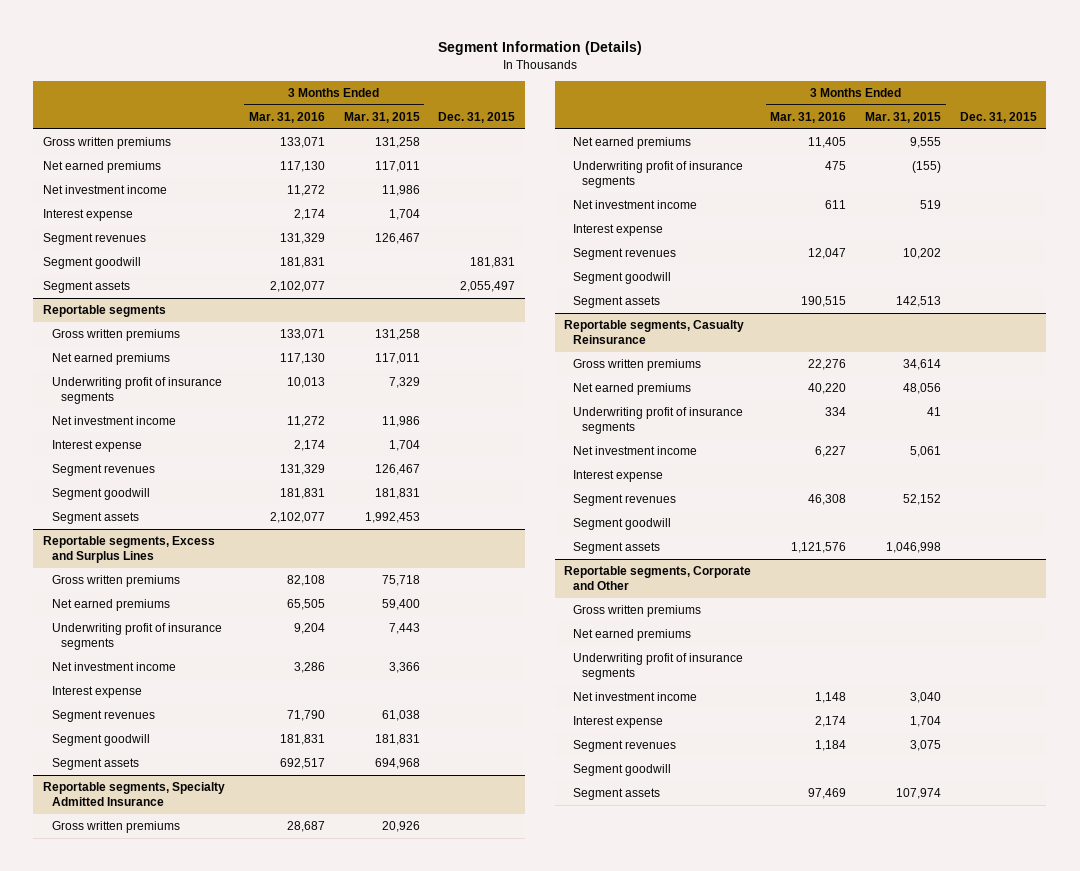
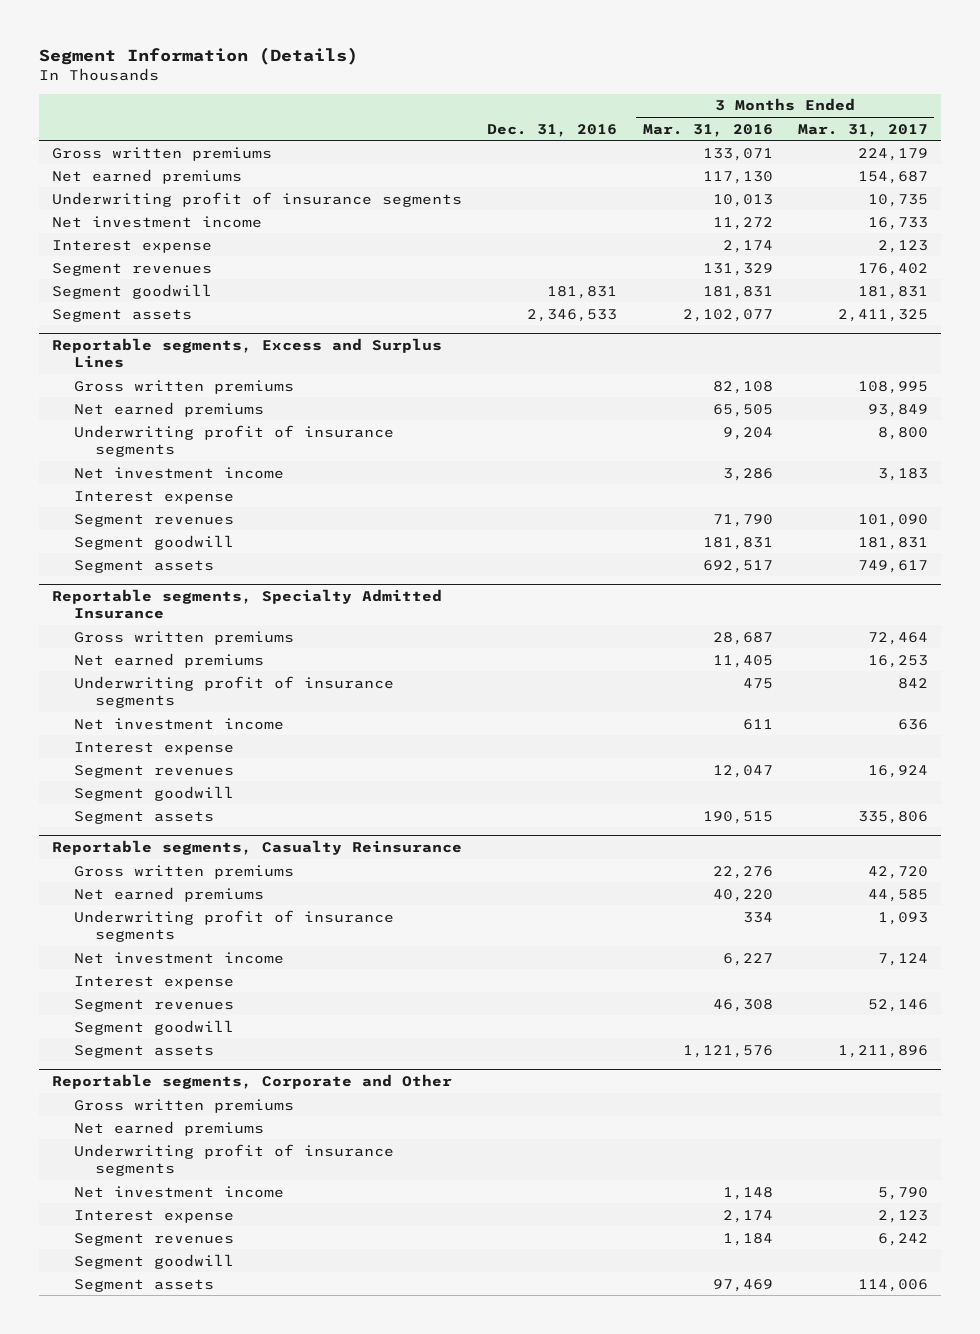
- | 3 Months Ended Mar. 31, 2016 | 3 Months Ended Mar. 31, 2015 | Dec. 31, 2015
+ | Dec. 31, 2016 | 3 Months Ended Mar. 31, 2016 | 3 Months Ended Mar. 31, 2017
- Net investment income | 11,272 | 11,986 |
- Interest expense | 2,174 | 1,704 |
- Segment revenues | 131,329 | 126,467 |
- Segment goodwill | 181,831 | | 181,831
- Segment assets | 2,102,077 | | 2,055,497
- Reportable segments
- Gross written premiums | 133,071 | 131,258 |
- Net earned premiums | 117,130 | 117,011 |

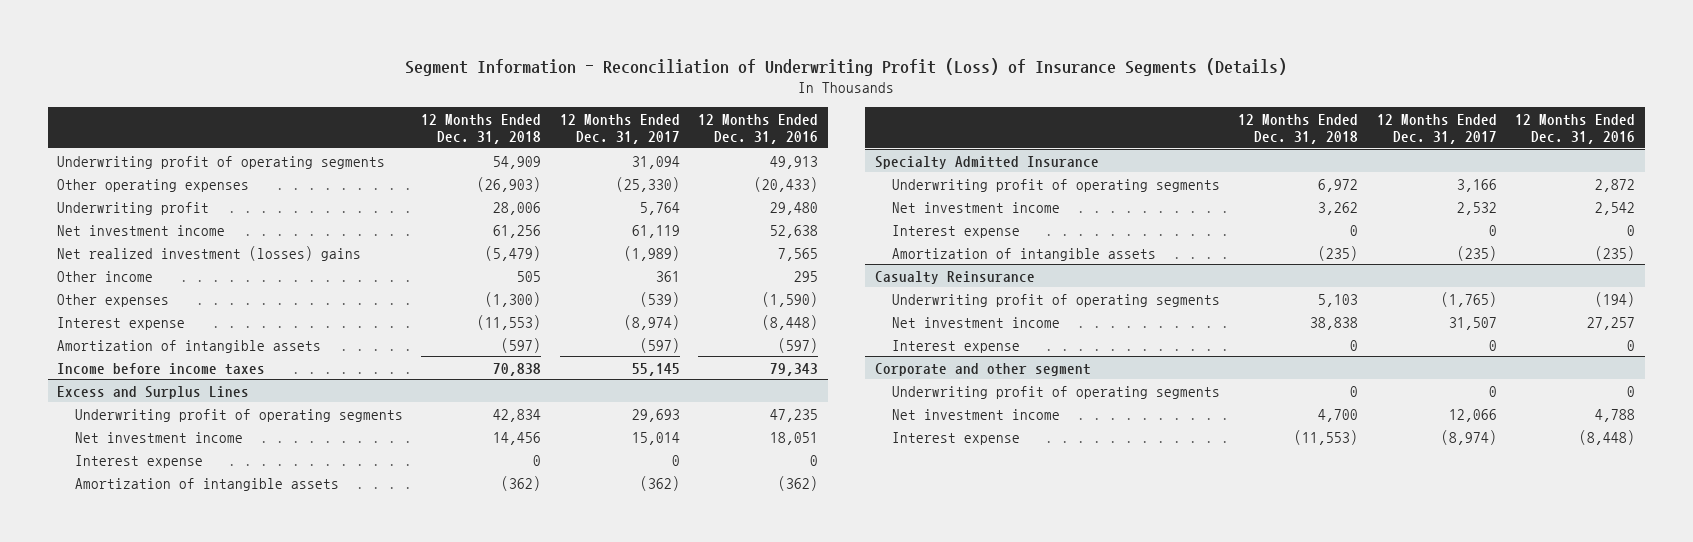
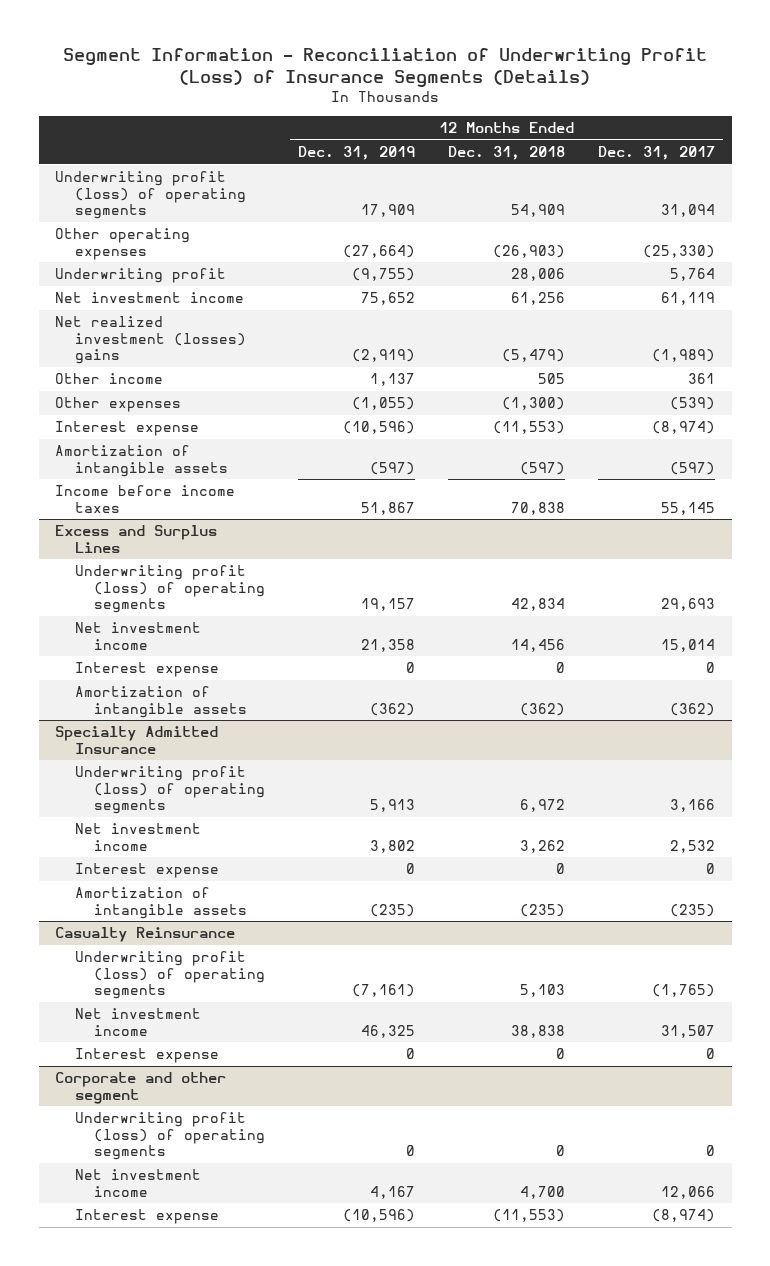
- | 12 Months Ended Dec. 31, 2018 | 12 Months Ended Dec. 31, 2017 | 12 Months Ended Dec. 31, 2016
+ | 12 Months Ended Dec. 31, 2019 | 12 Months Ended Dec. 31, 2018 | 12 Months Ended Dec. 31, 2017
- Underwriting profit of operating segments | 54,909 | 31,094 | 49,913
+ Underwriting profit (loss) of operating segments | 17,909 | 54,909 | 31,094
@ Excess and Surplus Lines
- Underwriting profit of operating segments | 42,834 | 29,693 | 47,235
+ Underwriting profit (loss) of operating segments | 19,157 | 42,834 | 29,693
@ Specialty Admitted Insurance
- Underwriting profit of operating segments | 6,972 | 3,166 | 2,872
+ Underwriting profit (loss) of operating segments | 5,913 | 6,972 | 3,166
@ Casualty Reinsurance
- Underwriting profit of operating segments | 5,103 | (1,765) | (194)
+ Underwriting profit (loss) of operating segments | (7,161) | 5,103 | (1,765)
@ Corporate and other segment
- Underwriting profit of operating segments | 0 | 0 | 0
+ Underwriting profit (loss) of operating segments | 0 | 0 | 0

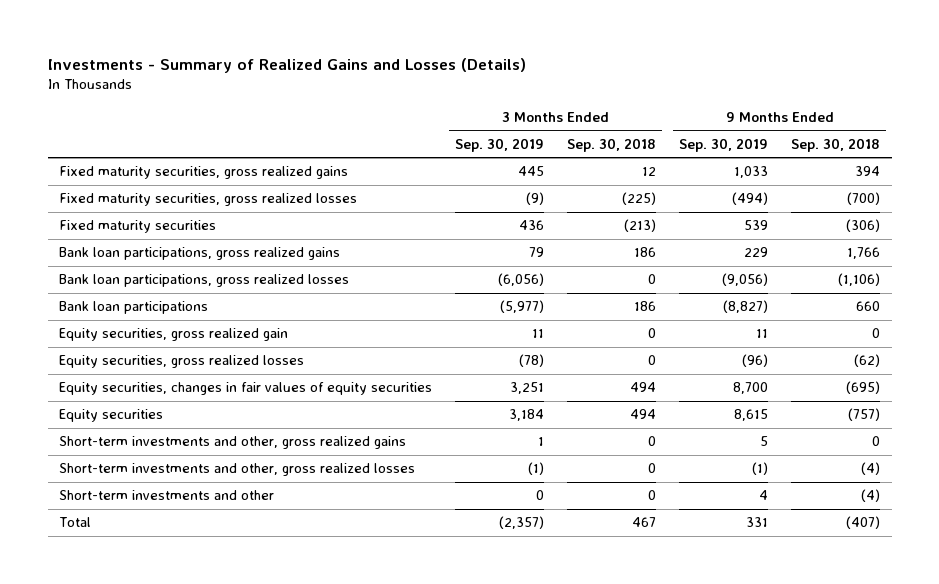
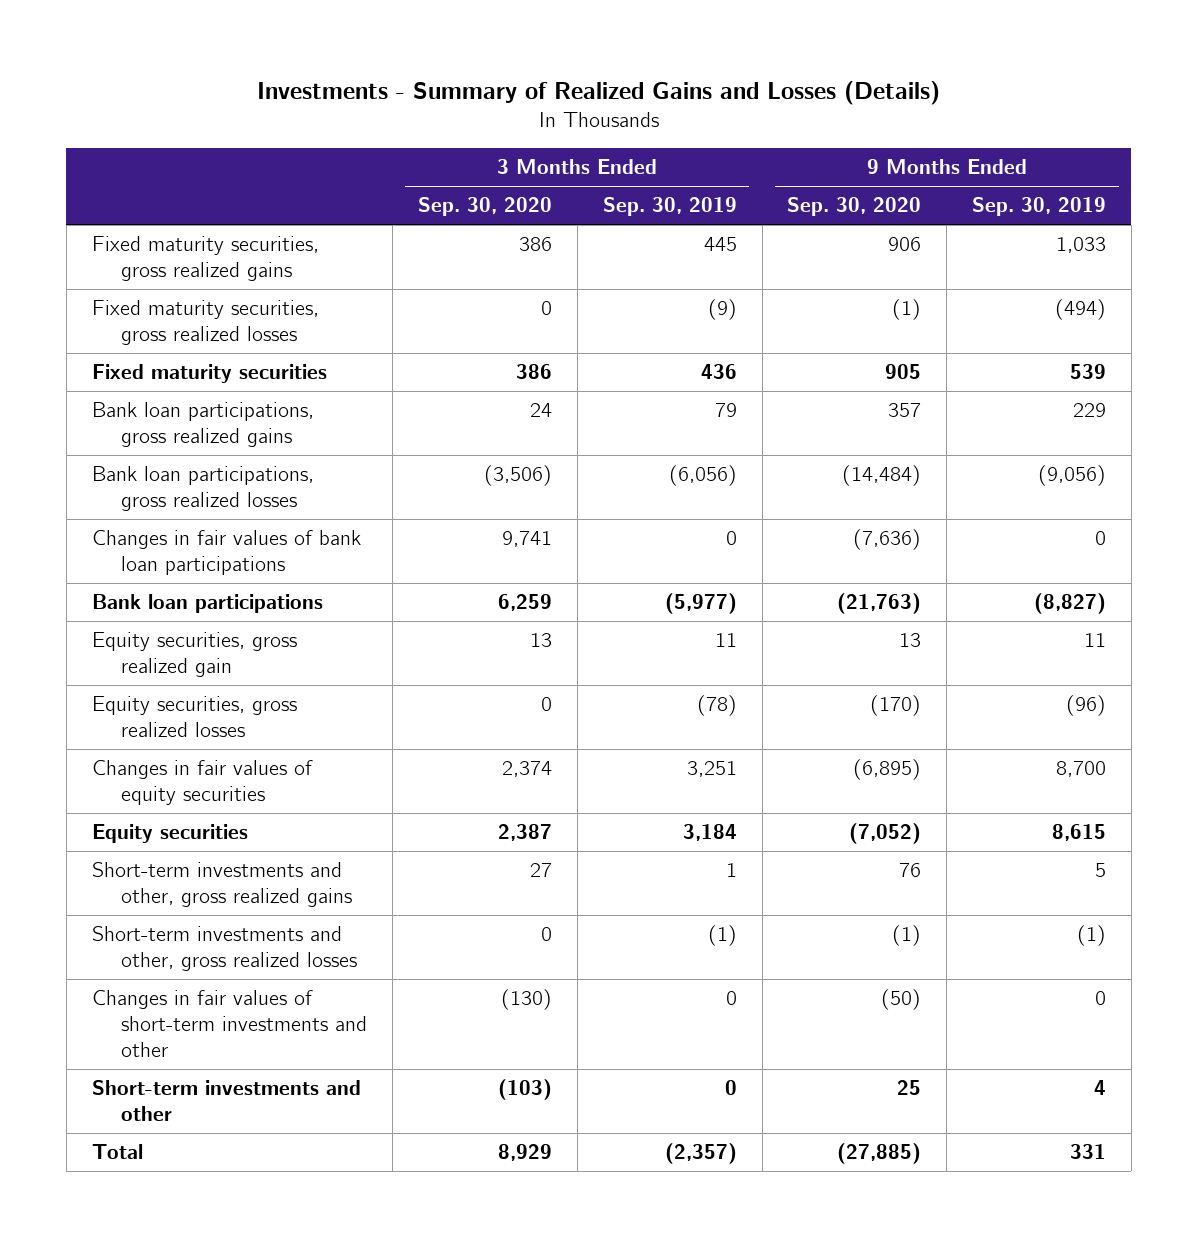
- | 3 Months Ended Sep. 30, 2019 | 3 Months Ended Sep. 30, 2018 | 9 Months Ended Sep. 30, 2019 | 9 Months Ended Sep. 30, 2018
+ | 3 Months Ended Sep. 30, 2020 | 3 Months Ended Sep. 30, 2019 | 9 Months Ended Sep. 30, 2020 | 9 Months Ended Sep. 30, 2019
+ Changes in fair values of bank loan participations | 9,741 | 0 | (7,636) | 0
- Equity securities, changes in fair values of equity securities | 3,251 | 494 | 8,700 | (695)
+ Changes in fair values of equity securities | 2,374 | 3,251 | (6,895) | 8,700
+ Changes in fair values of short-term investments and other | (130) | 0 | (50) | 0

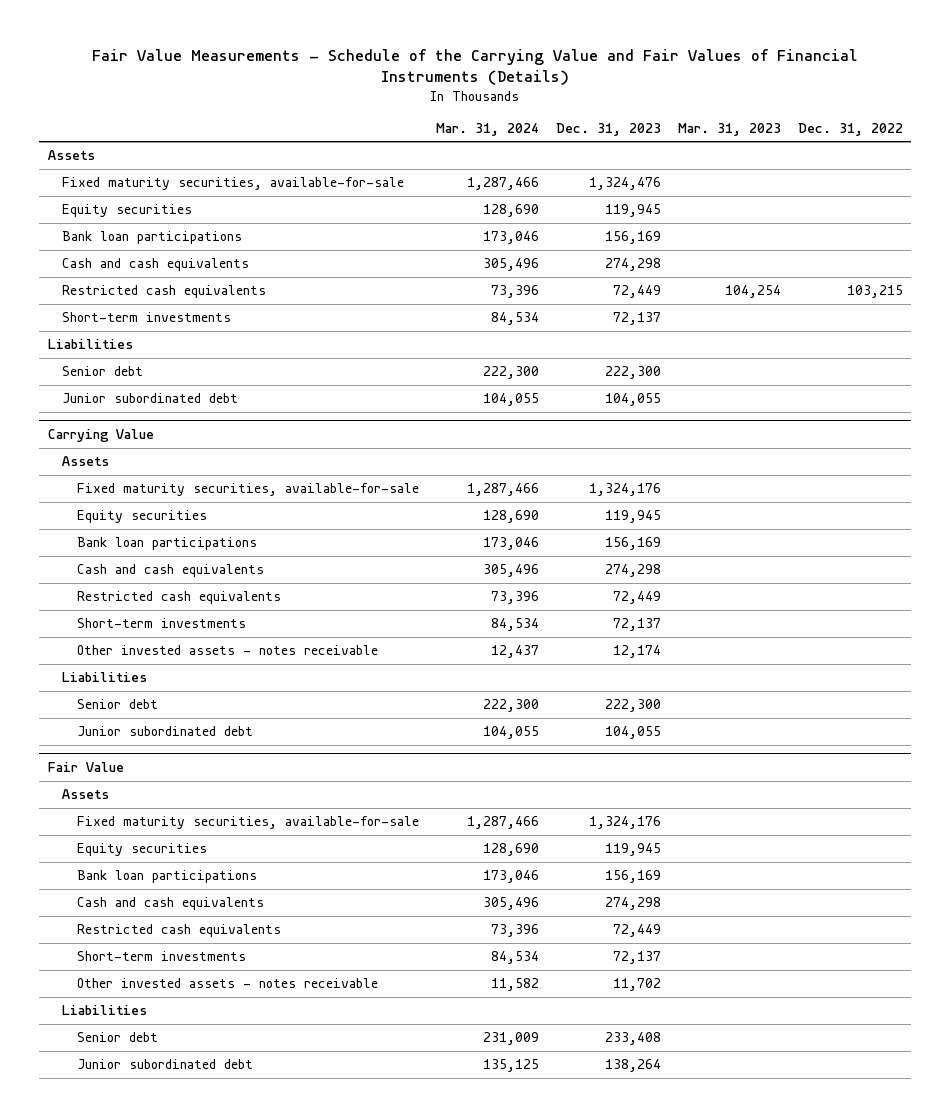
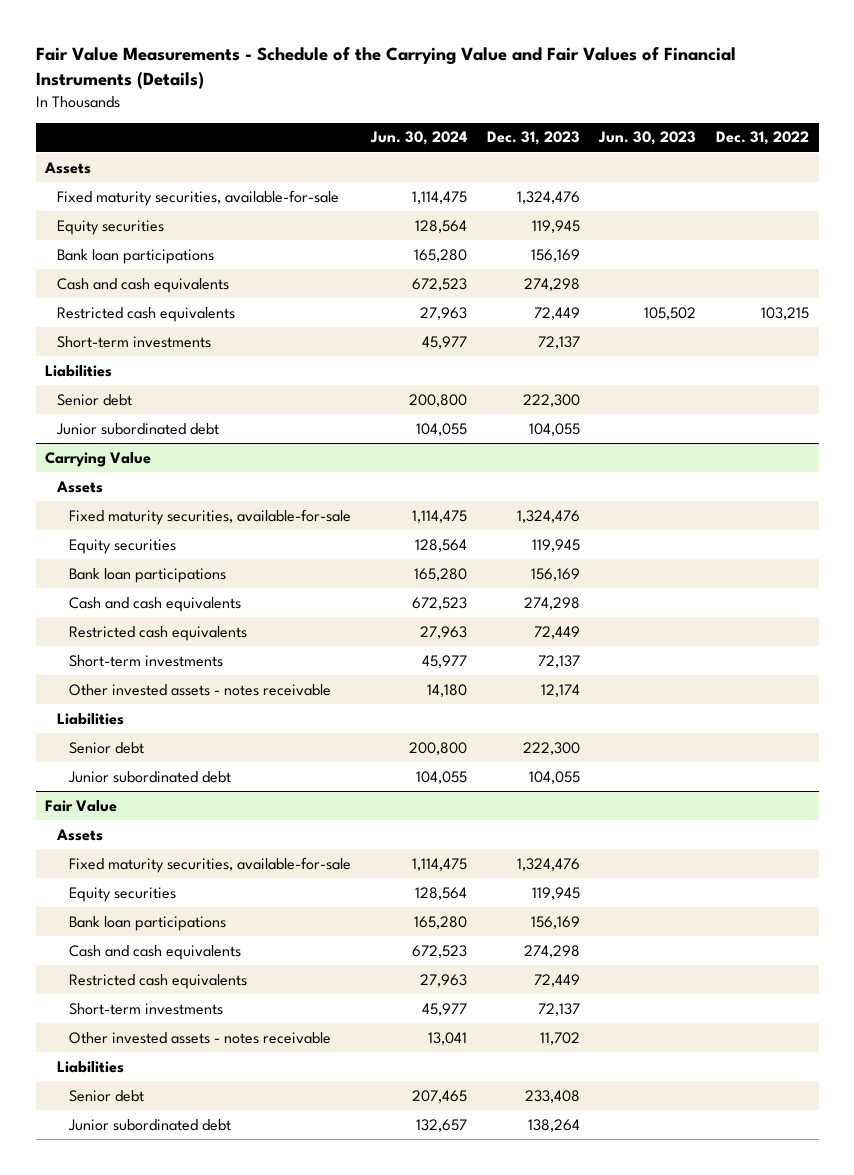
- | Mar. 31, 2024 | Dec. 31, 2023 | Mar. 31, 2023 | Dec. 31, 2022
+ | Jun. 30, 2024 | Dec. 31, 2023 | Jun. 30, 2023 | Dec. 31, 2022
@ Carrying Value
- Fixed maturity securities, available-for-sale | 1,287,466 | 1,324,176 | |
+ Fixed maturity securities, available-for-sale | 1,114,475 | 1,324,476 | |
@ Fair Value
- Fixed maturity securities, available-for-sale | 1,287,466 | 1,324,176 | |
+ Fixed maturity securities, available-for-sale | 1,114,475 | 1,324,476 | |

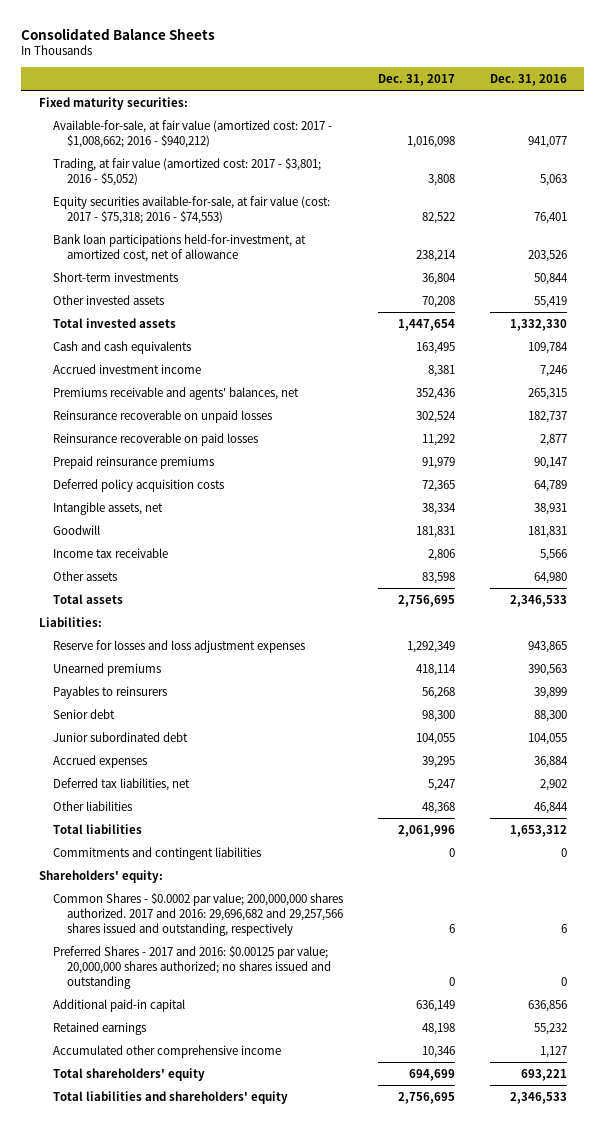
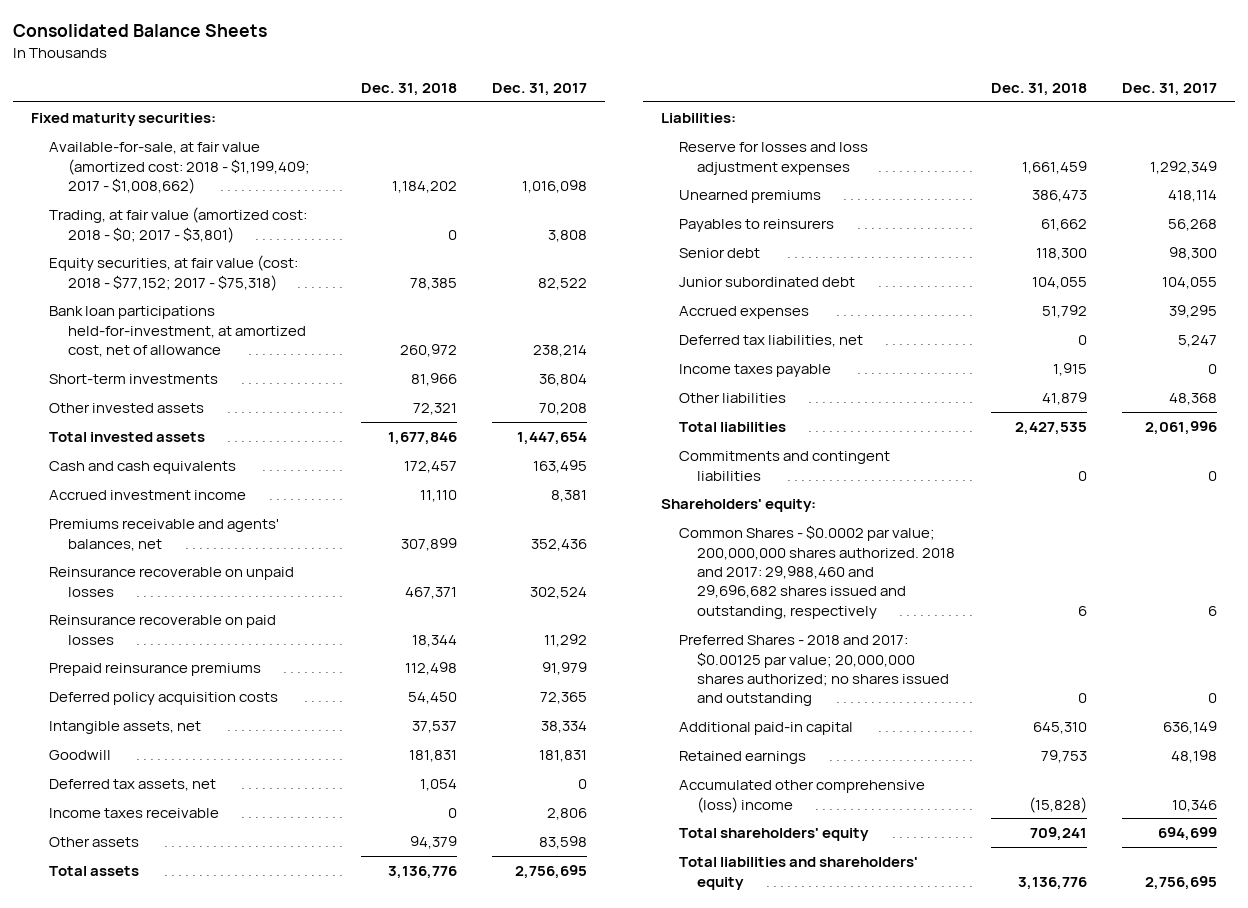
- | Dec. 31, 2017 | Dec. 31, 2016
+ | Dec. 31, 2018 | Dec. 31, 2017
- Available-for-sale, at fair value (amortized cost: 2017 - $1,008,662; 2016 - $940,212) | 1,016,098 | 941,077
- Trading, at fair value (amortized cost: 2017 - $3,801; 2016 - $5,052) | 3,808 | 5,063
- Equity securities available-for-sale, at fair value (cost: 2017 - $75,318; 2016 - $74,553) | 82,522 | 76,401
+ Available-for-sale, at fair value (amortized cost: 2018 - $1,199,409; 2017 - $1,008,662) | 1,184,202 | 1,016,098
+ Trading, at fair value (amortized cost: 2018 - $0; 2017 - $3,801) | 0 | 3,808
+ Equity securities, at fair value (cost: 2018 - $77,152; 2017 - $75,318) | 78,385 | 82,522
- Income tax receivable | 2,806 | 5,566
+ Deferred tax assets, net | 1,054 | 0
+ Income taxes receivable | 0 | 2,806
+ Income taxes payable | 1,915 | 0
- Common Shares - $0.0002 par value; 200,000,000 shares authorized. 2017 and 2016: 29,696,682 and 29,257,566 shares issued and outstanding, respectively | 6 | 6
- Preferred Shares - 2017 and 2016: $0.00125 par value; 20,000,000 shares authorized; no shares issued and outstanding | 0 | 0
+ Common Shares - $0.0002 par value; 200,000,000 shares authorized. 2018 and 2017: 29,988,460 and 29,696,682 shares issued and outstanding, respectively | 6 | 6
+ Preferred Shares - 2018 and 2017: $0.00125 par value; 20,000,000 shares authorized; no shares issued and outstanding | 0 | 0
- Accumulated other comprehensive income | 10,346 | 1,127
+ Accumulated other comprehensive (loss) income | (15,828) | 10,346

